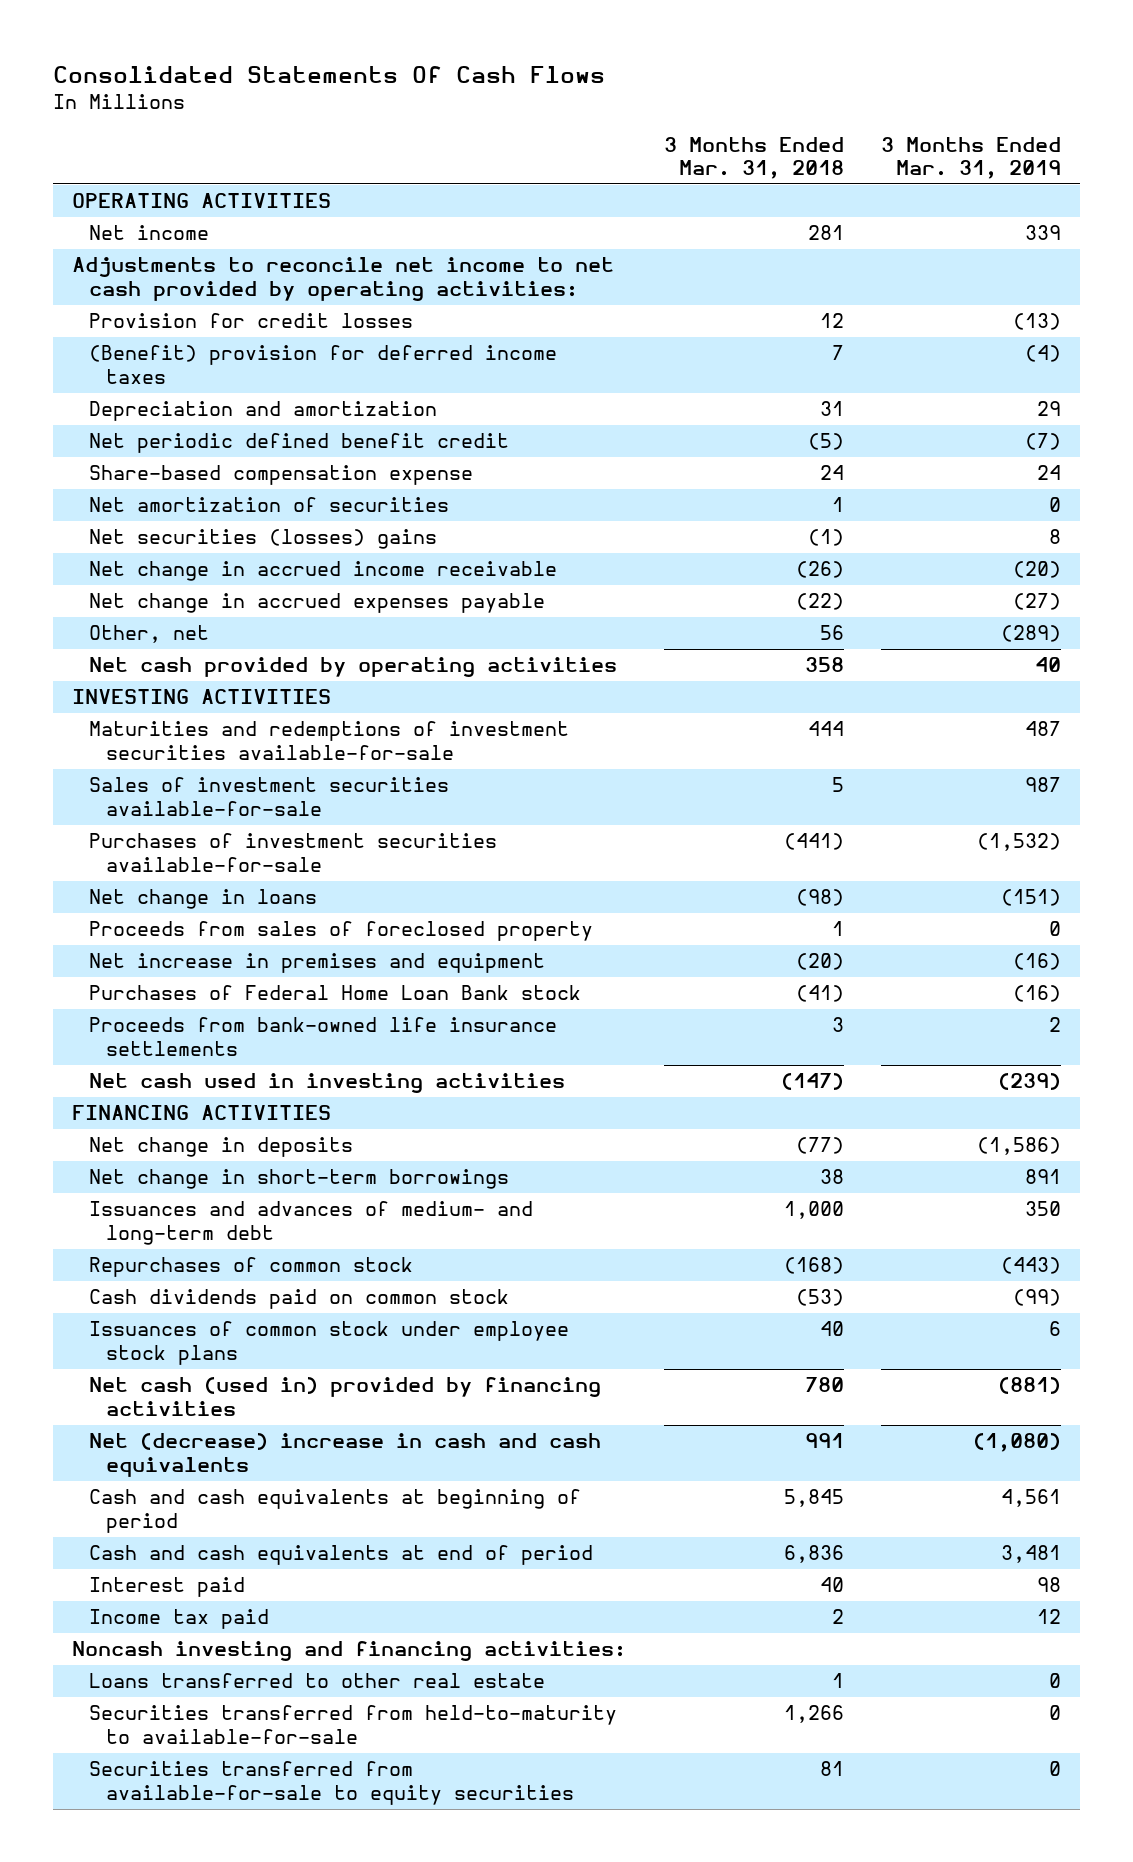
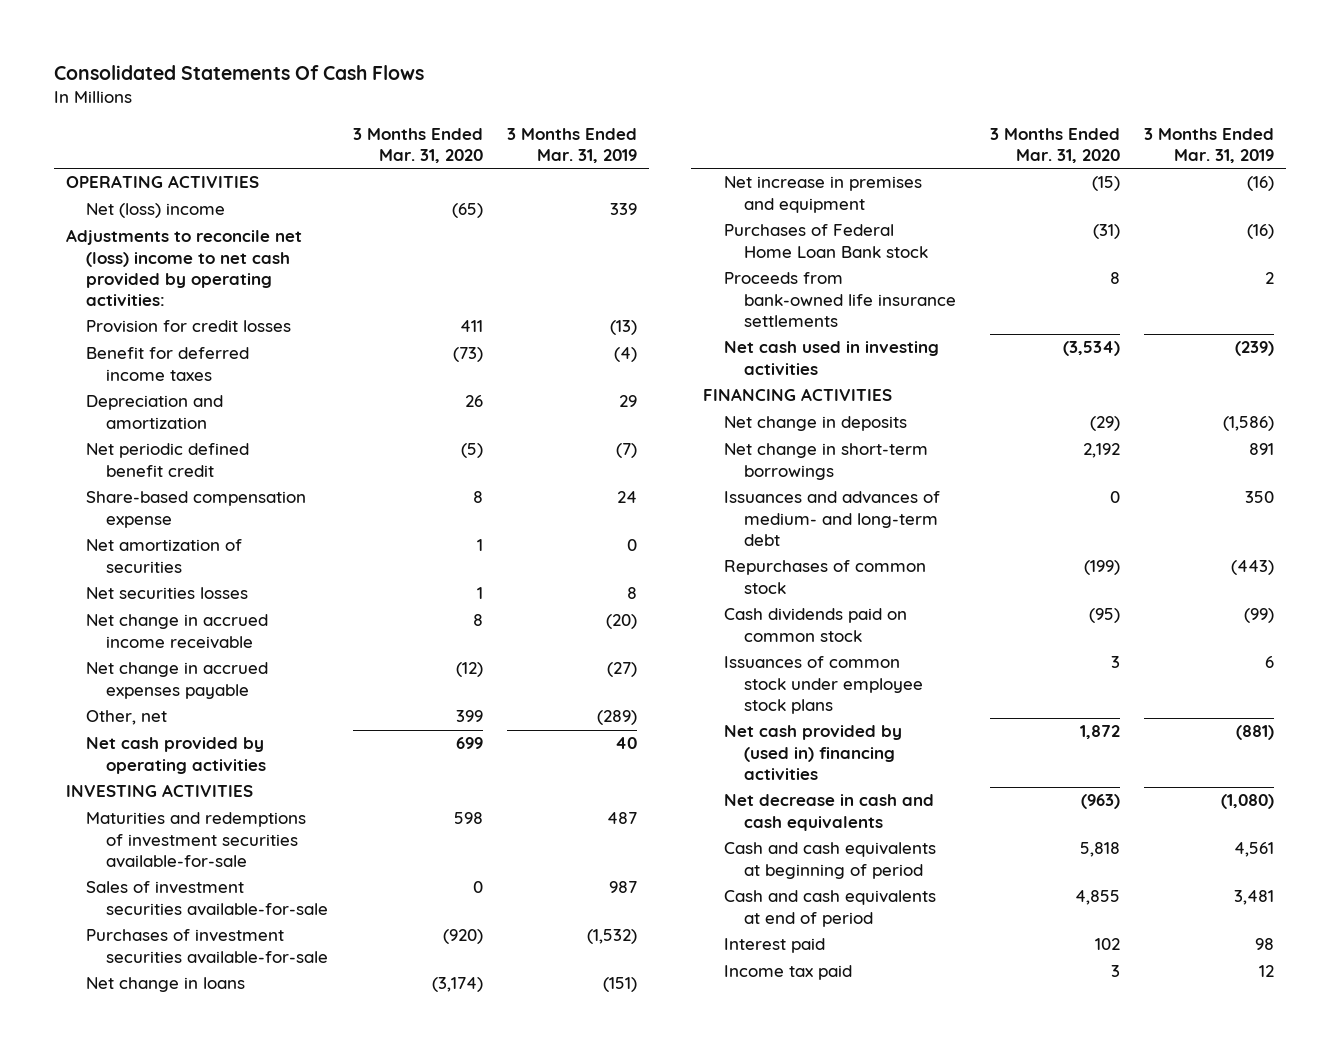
- | 3 Months Ended Mar. 31, 2018 | 3 Months Ended Mar. 31, 2019
+ | 3 Months Ended Mar. 31, 2020 | 3 Months Ended Mar. 31, 2019
- Net income | 281 | 339
- Adjustments to reconcile net income to net cash provided by operating activities:
+ Net (loss) income | (65) | 339
+ Adjustments to reconcile net (loss) income to net cash provided by operating activities:
- (Benefit) provision for deferred income taxes | 7 | (4)
+ Benefit for deferred income taxes | (73) | (4)
- Net securities (losses) gains | (1) | 8
+ Net securities losses | 1 | 8
- Proceeds from sales of foreclosed property | 1 | 0
- Net cash (used in) provided by financing activities | 780 | (881)
- Net (decrease) increase in cash and cash equivalents | 991 | (1,080)
+ Net cash provided by (used in) financing activities | 1,872 | (881)
+ Net decrease in cash and cash equivalents | (963) | (1,080)
- Noncash investing and financing activities:
- Loans transferred to other real estate | 1 | 0
- Securities transferred from held-to-maturity to available-for-sale | 1,266 | 0
- Securities transferred from available-for-sale to equity securities | 81 | 0

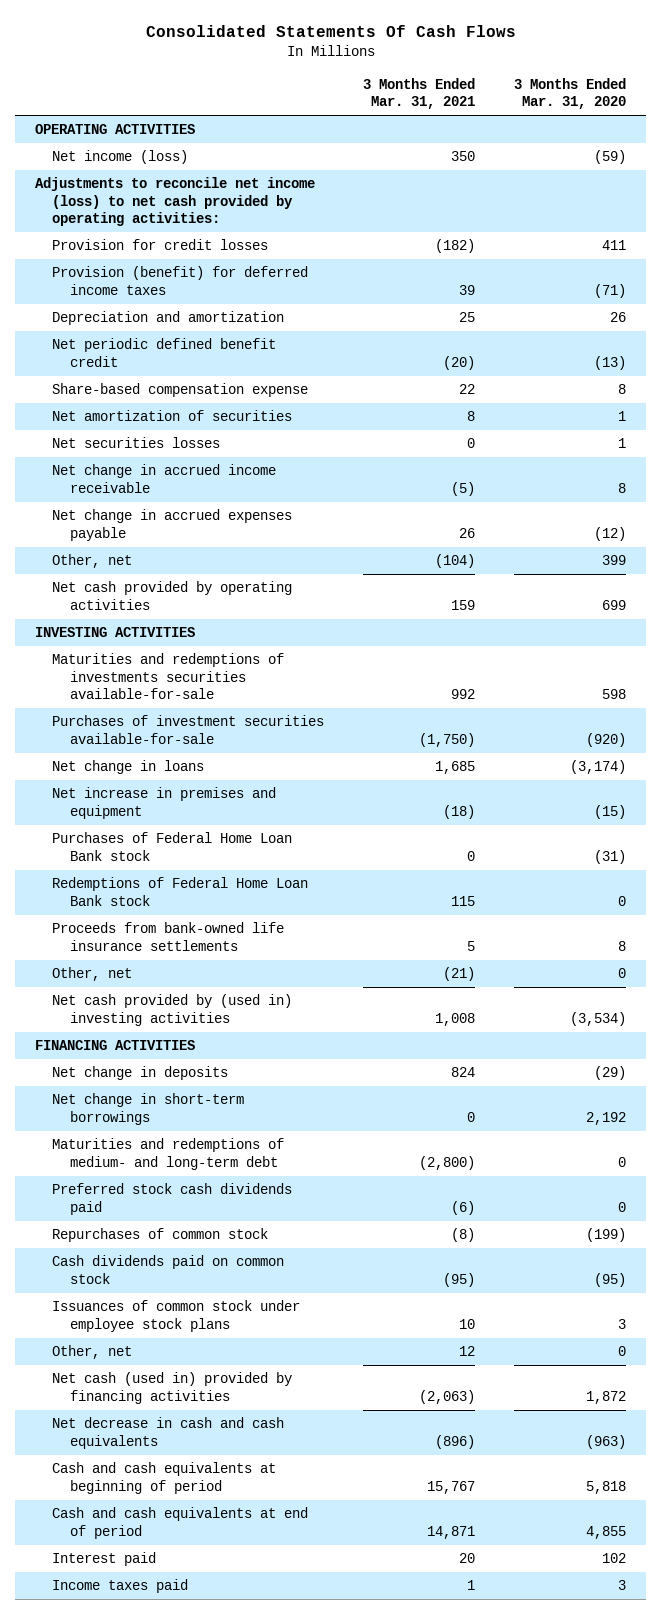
- | 3 Months Ended Mar. 31, 2020 | 3 Months Ended Mar. 31, 2019
+ | 3 Months Ended Mar. 31, 2021 | 3 Months Ended Mar. 31, 2020
- Net (loss) income | (65) | 339
- Adjustments to reconcile net (loss) income to net cash provided by operating activities:
+ Net income (loss) | 350 | (59)
+ Adjustments to reconcile net income (loss) to net cash provided by operating activities:
- Benefit for deferred income taxes | (73) | (4)
+ Provision (benefit) for deferred income taxes | 39 | (71)
- Net periodic defined benefit credit | (5) | (7)
+ Net periodic defined benefit credit | (20) | (13)
- Maturities and redemptions of investment securities available-for-sale | 598 | 487
- Sales of investment securities available-for-sale | 0 | 987
+ Maturities and redemptions of investments securities available-for-sale | 992 | 598
+ Redemptions of Federal Home Loan Bank stock | 115 | 0
- Net cash used in investing activities | (3,534) | (239)
+ Other, net | (21) | 0
+ Net cash provided by (used in) investing activities | 1,008 | (3,534)
- Issuances and advances of medium- and long-term debt | 0 | 350
+ Maturities and redemptions of medium- and long-term debt | (2,800) | 0
+ Preferred stock cash dividends paid | (6) | 0
- Net cash provided by (used in) financing activities | 1,872 | (881)
+ Other, net | 12 | 0
+ Net cash (used in) provided by financing activities | (2,063) | 1,872
- Income tax paid | 3 | 12
+ Income taxes paid | 1 | 3

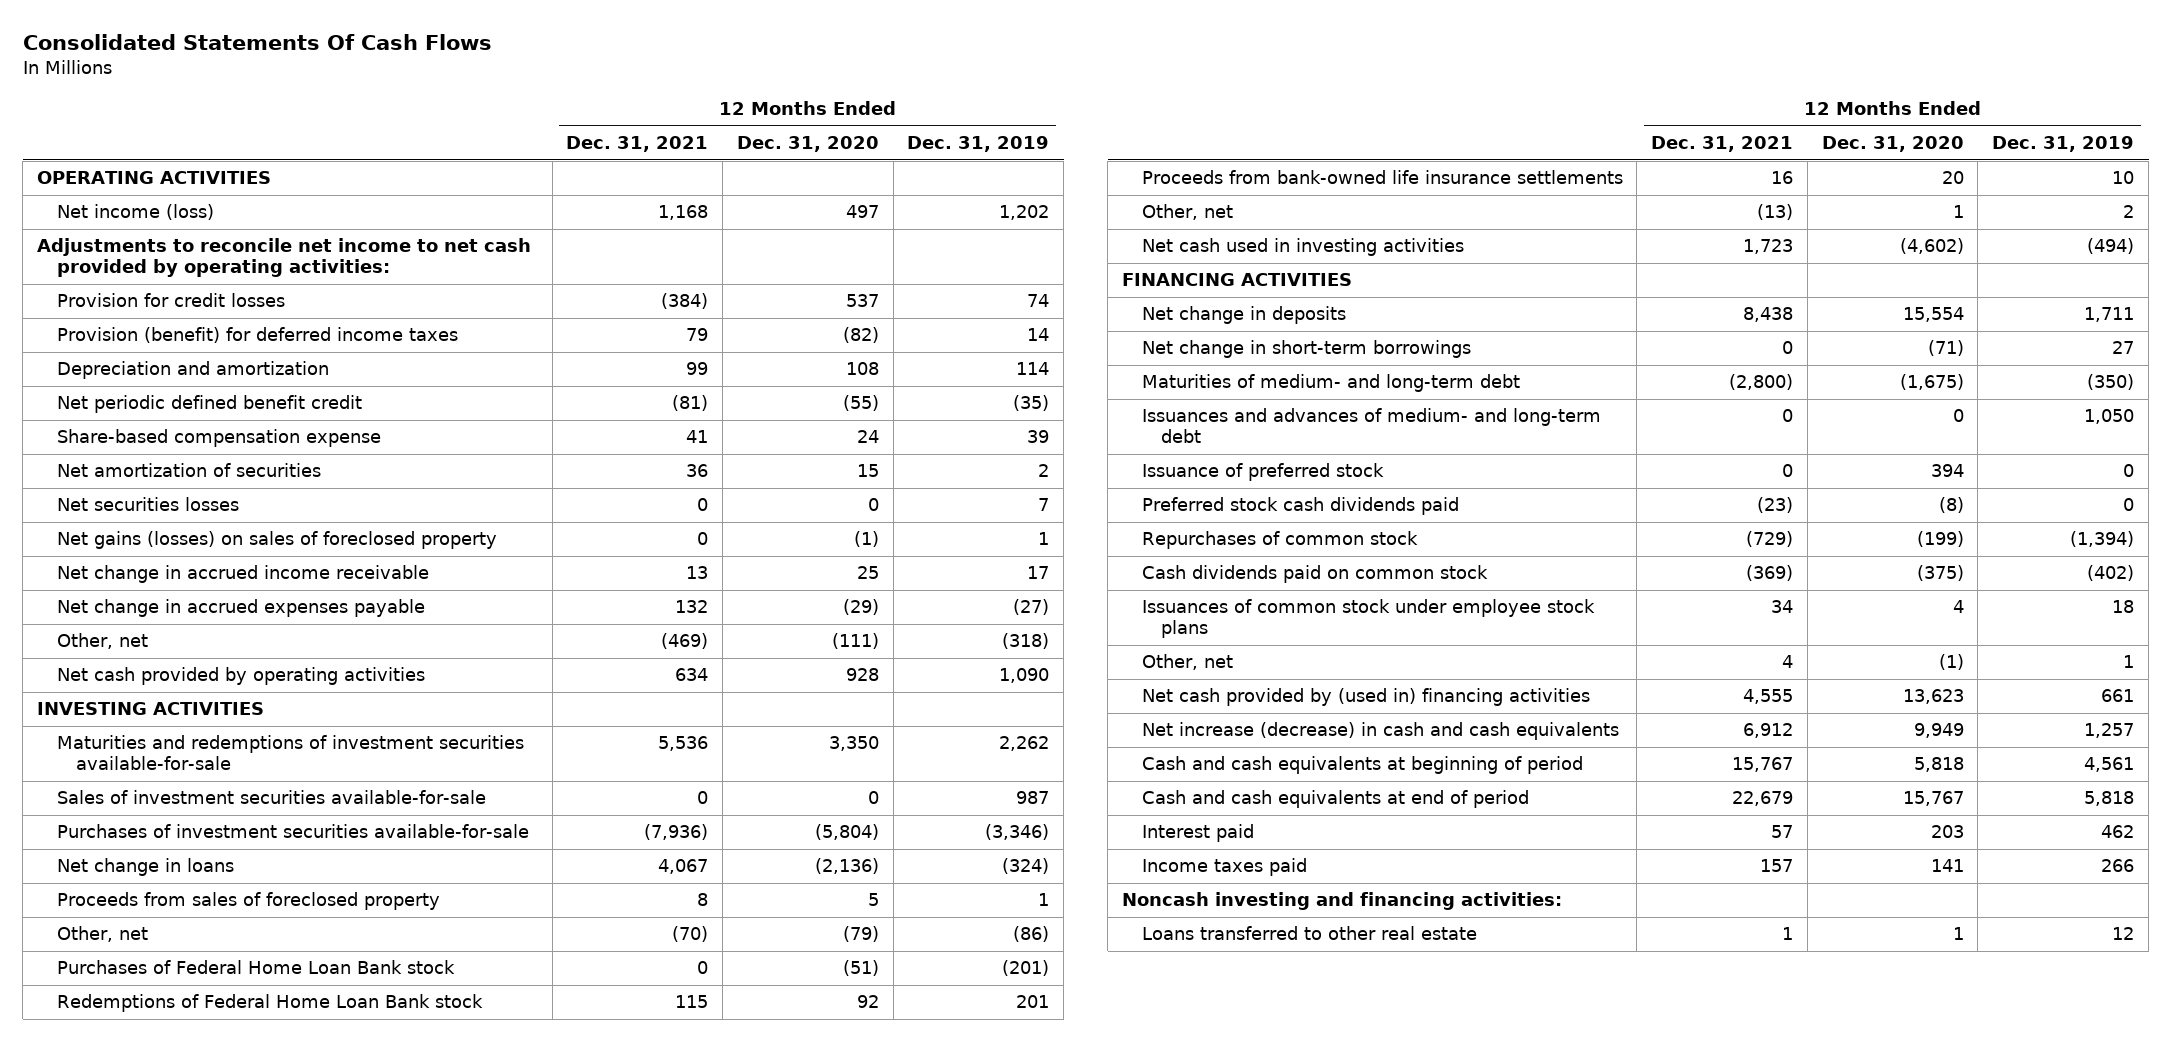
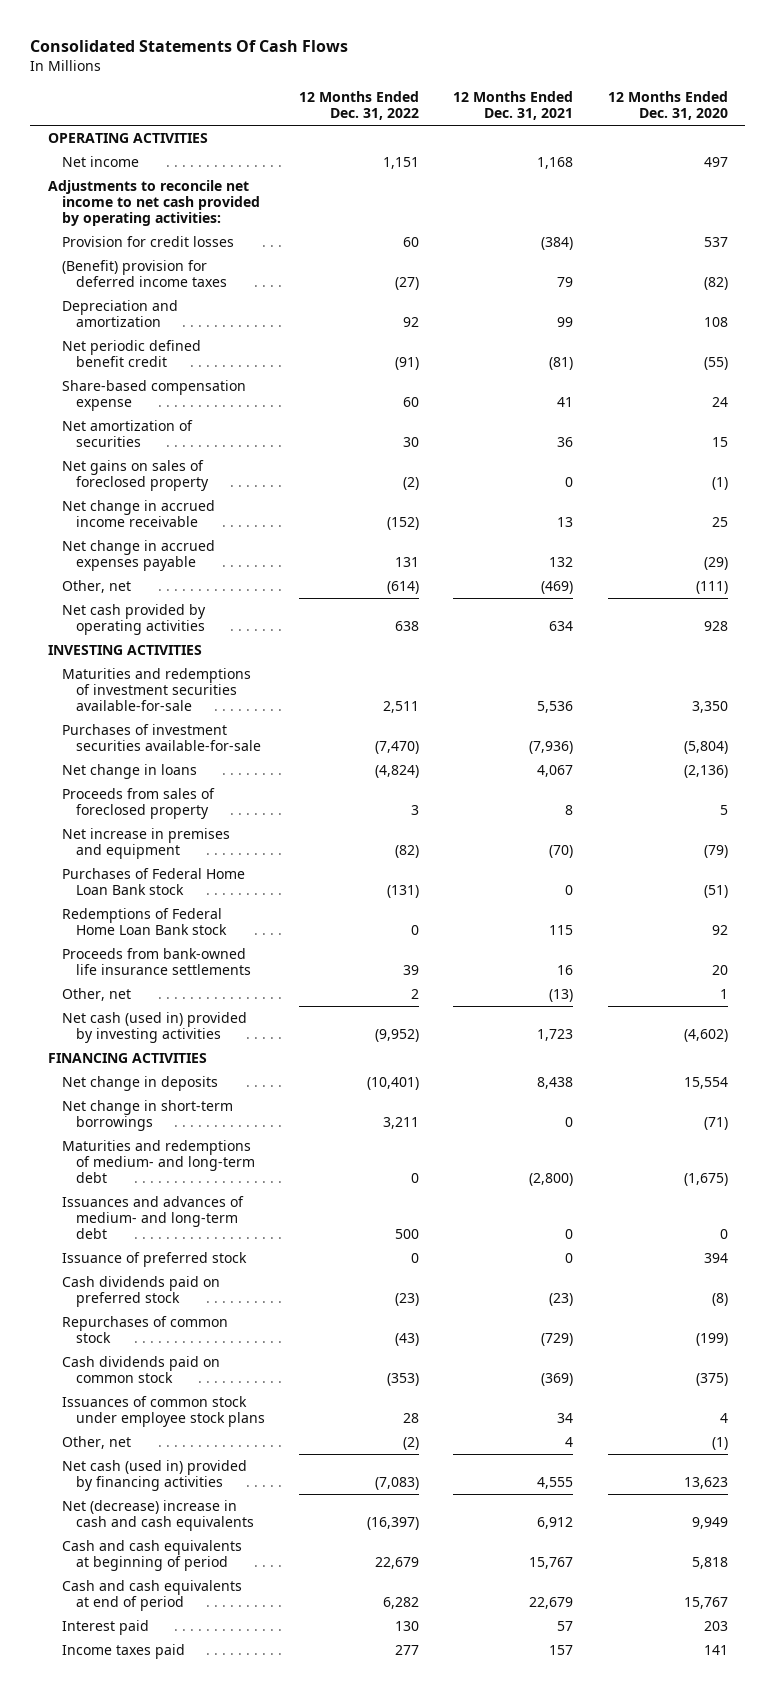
- | 12 Months Ended Dec. 31, 2021 | 12 Months Ended Dec. 31, 2020 | 12 Months Ended Dec. 31, 2019
+ | 12 Months Ended Dec. 31, 2022 | 12 Months Ended Dec. 31, 2021 | 12 Months Ended Dec. 31, 2020
- Net income (loss) | 1,168 | 497 | 1,202
+ Net income | 1,151 | 1,168 | 497
- Provision (benefit) for deferred income taxes | 79 | (82) | 14
+ (Benefit) provision for deferred income taxes | (27) | 79 | (82)
- Net securities losses | 0 | 0 | 7
- Net gains (losses) on sales of foreclosed property | 0 | (1) | 1
+ Net gains on sales of foreclosed property | (2) | 0 | (1)
- Sales of investment securities available-for-sale | 0 | 0 | 987
- Other, net | (70) | (79) | (86)
+ Net increase in premises and equipment | (82) | (70) | (79)
- Net cash used in investing activities | 1,723 | (4,602) | (494)
+ Net cash (used in) provided by investing activities | (9,952) | 1,723 | (4,602)
- Maturities of medium- and long-term debt | (2,800) | (1,675) | (350)
+ Maturities and redemptions of medium- and long-term debt | 0 | (2,800) | (1,675)
- Preferred stock cash dividends paid | (23) | (8) | 0
+ Cash dividends paid on preferred stock | (23) | (23) | (8)
- Net cash provided by (used in) financing activities | 4,555 | 13,623 | 661
- Net increase (decrease) in cash and cash equivalents | 6,912 | 9,949 | 1,257
+ Net cash (used in) provided by financing activities | (7,083) | 4,555 | 13,623
+ Net (decrease) increase in cash and cash equivalents | (16,397) | 6,912 | 9,949
- Noncash investing and financing activities:
- Loans transferred to other real estate | 1 | 1 | 12

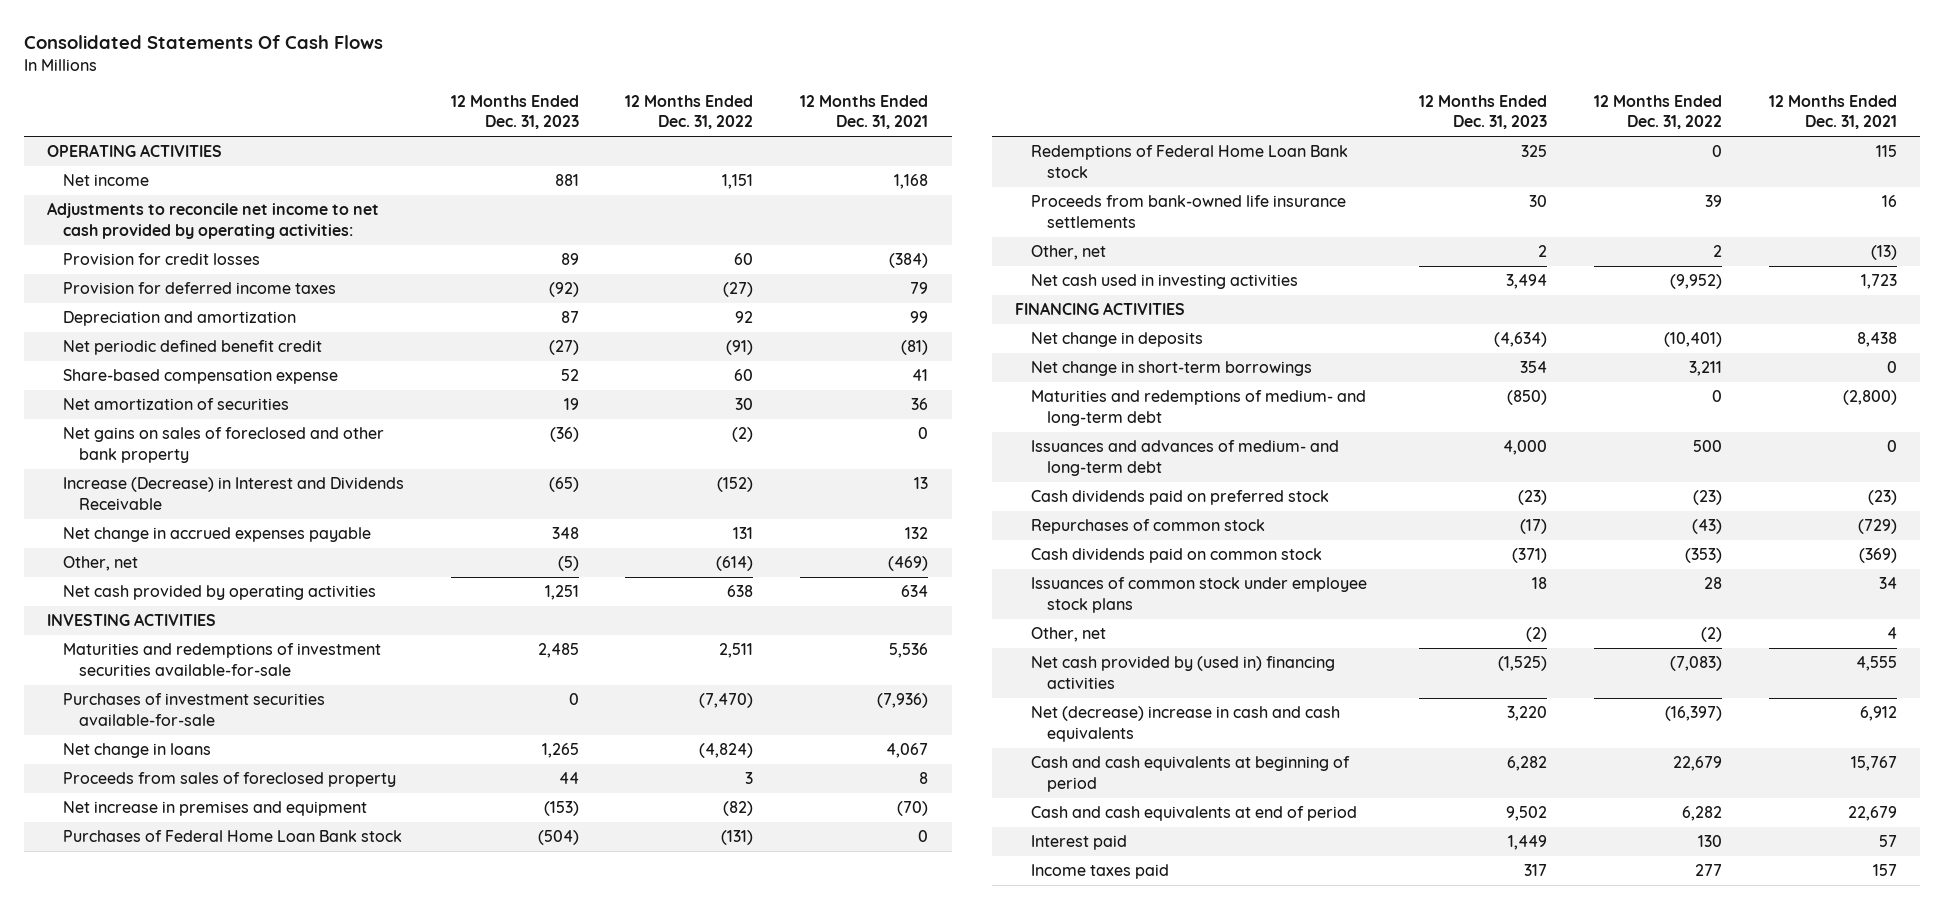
- | 12 Months Ended Dec. 31, 2022 | 12 Months Ended Dec. 31, 2021 | 12 Months Ended Dec. 31, 2020
+ | 12 Months Ended Dec. 31, 2023 | 12 Months Ended Dec. 31, 2022 | 12 Months Ended Dec. 31, 2021
- (Benefit) provision for deferred income taxes | (27) | 79 | (82)
+ Provision for deferred income taxes | (92) | (27) | 79
- Net gains on sales of foreclosed property | (2) | 0 | (1)
- Net change in accrued income receivable | (152) | 13 | 25
+ Net gains on sales of foreclosed and other bank property | (36) | (2) | 0
+ Increase (Decrease) in Interest and Dividends Receivable | (65) | (152) | 13
- Net cash (used in) provided by investing activities | (9,952) | 1,723 | (4,602)
+ Net cash used in investing activities | 3,494 | (9,952) | 1,723
- Issuance of preferred stock | 0 | 0 | 394
- Net cash (used in) provided by financing activities | (7,083) | 4,555 | 13,623
+ Net cash provided by (used in) financing activities | (1,525) | (7,083) | 4,555

